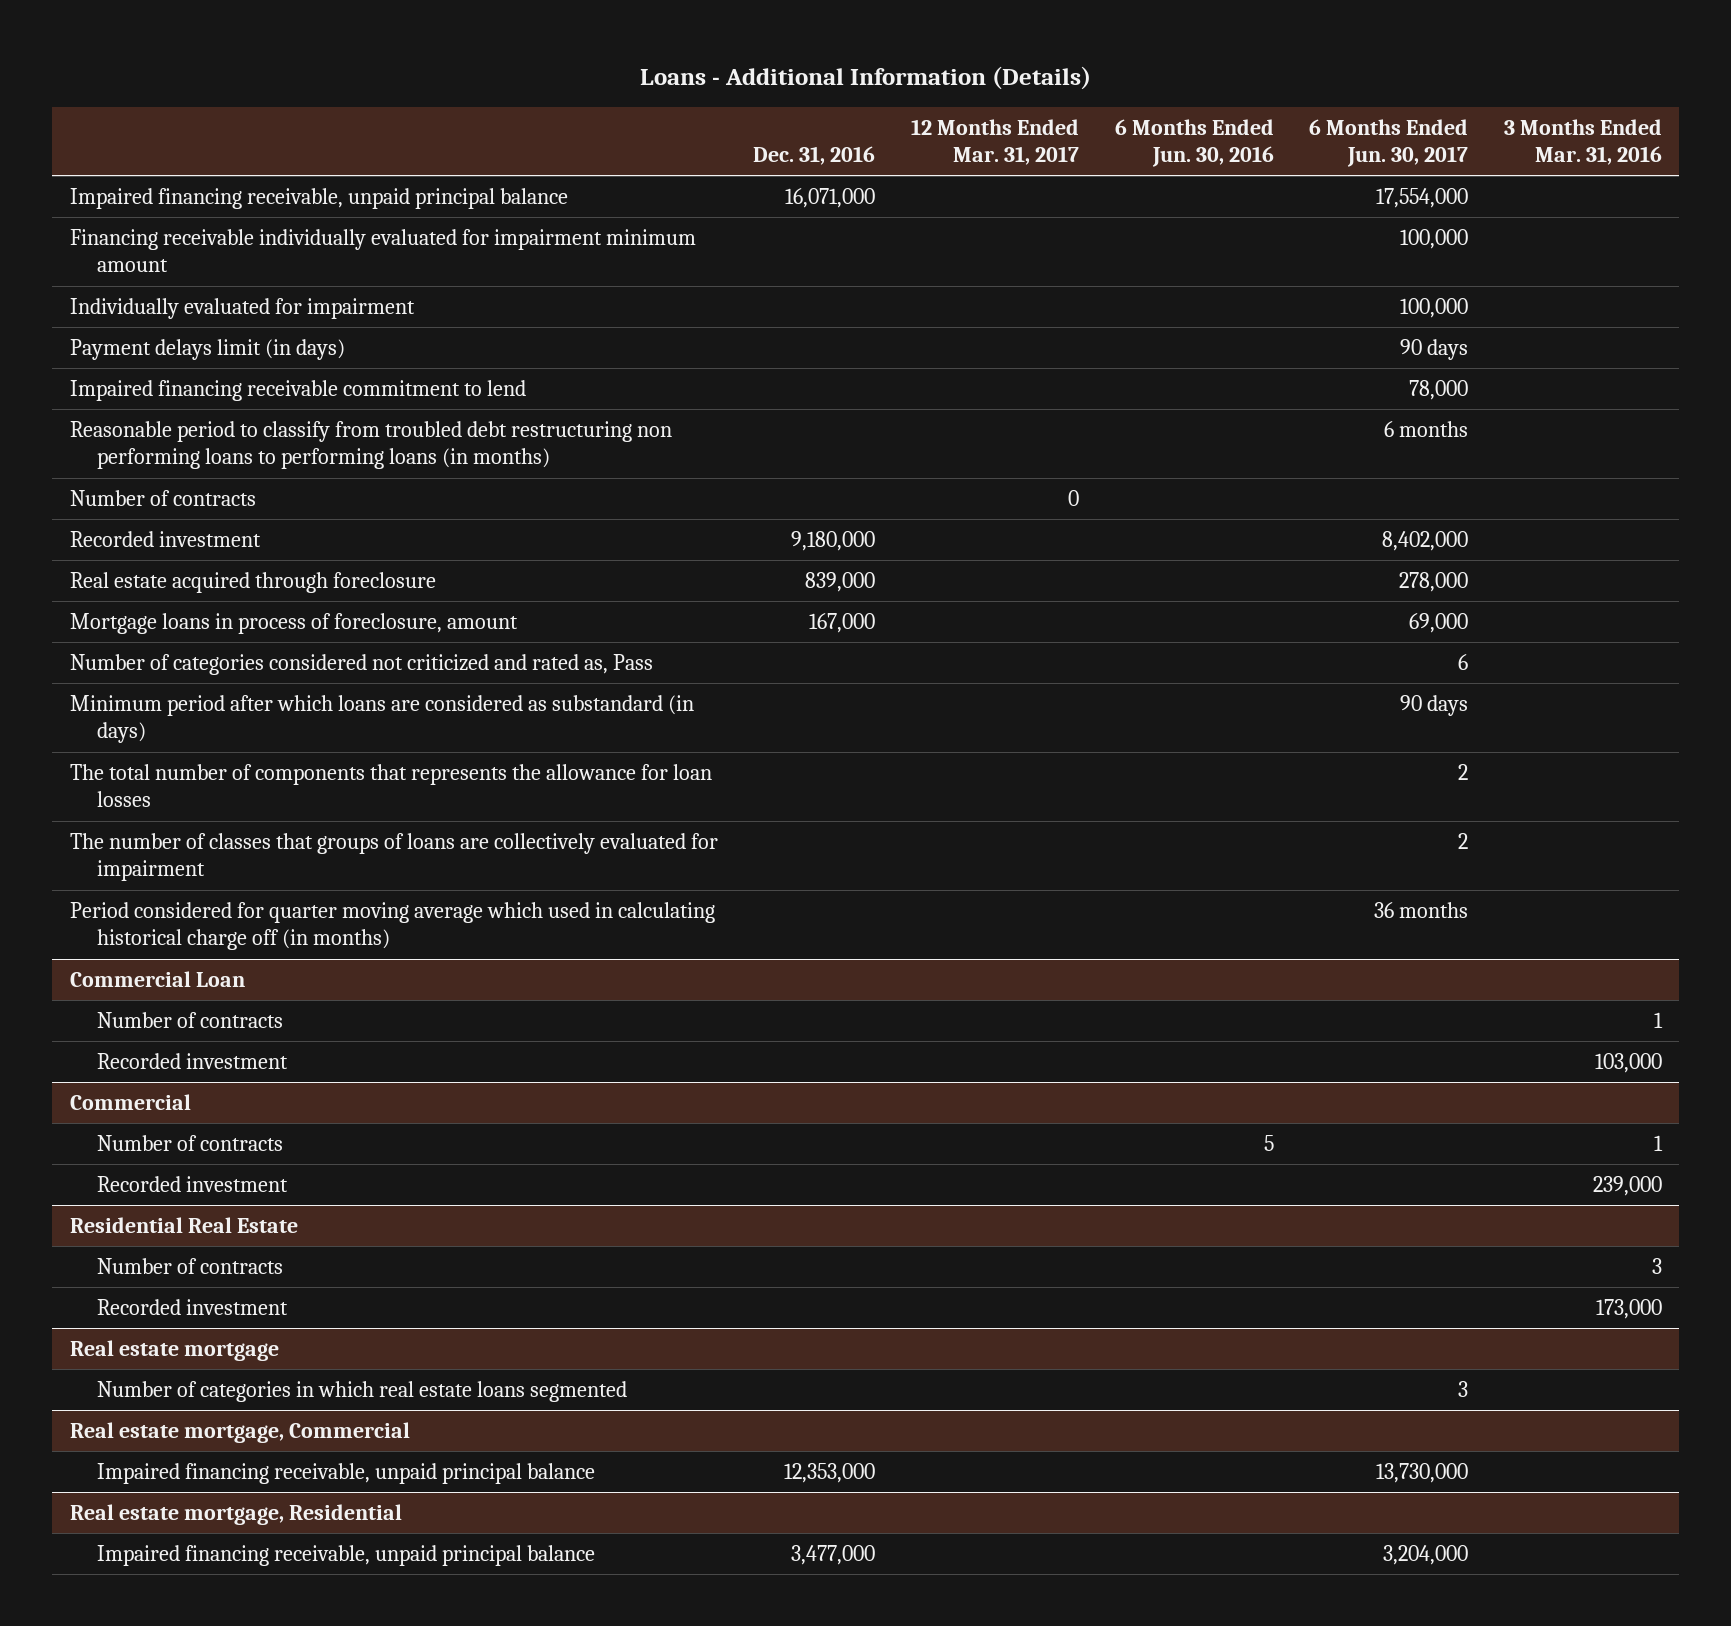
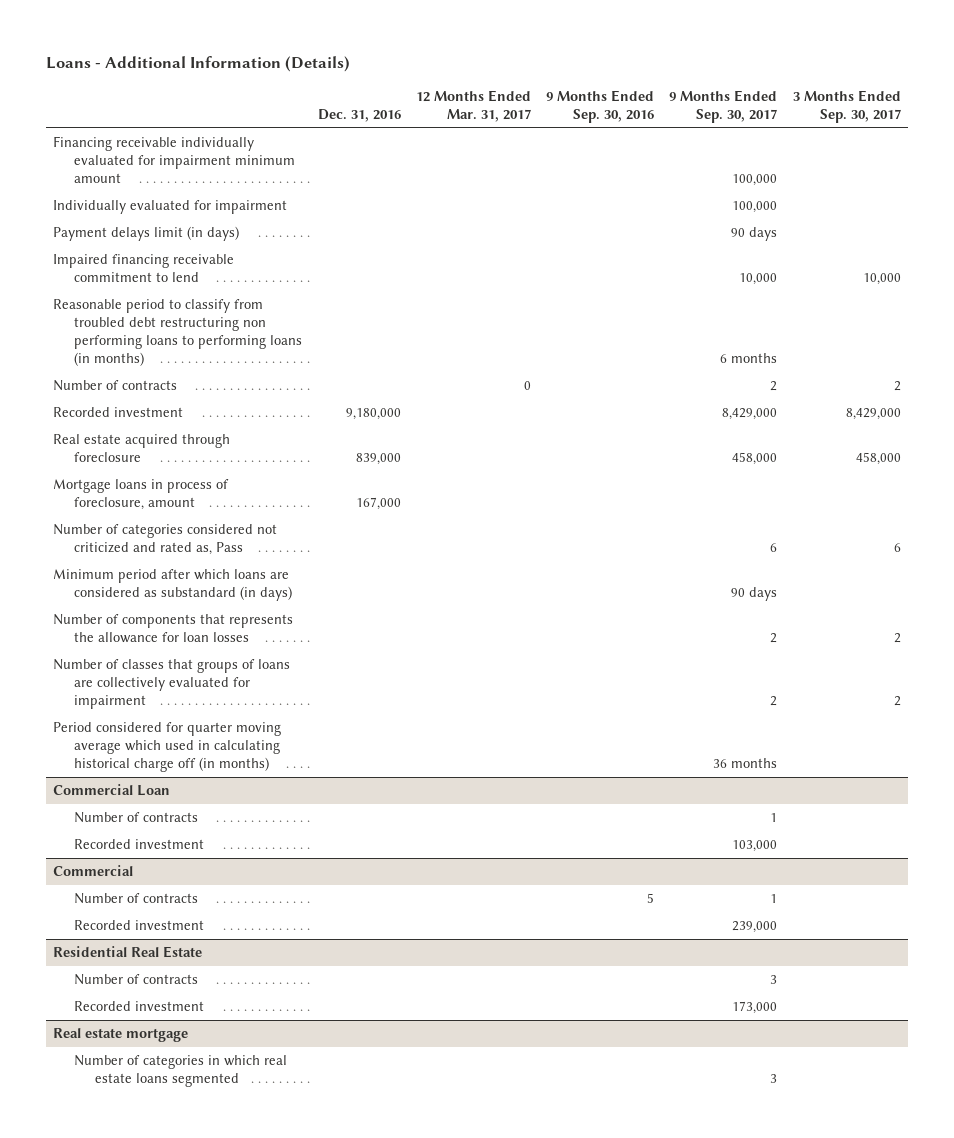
- | Dec. 31, 2016 | 12 Months Ended Mar. 31, 2017 | 6 Months Ended Jun. 30, 2016 | 6 Months Ended Jun. 30, 2017 | 3 Months Ended Mar. 31, 2016
+ | Dec. 31, 2016 | 12 Months Ended Mar. 31, 2017 | 9 Months Ended Sep. 30, 2016 | 9 Months Ended Sep. 30, 2017 | 3 Months Ended Sep. 30, 2017
- Impaired financing receivable, unpaid principal balance | 16,071,000 | | | 17,554,000 |
- The total number of components that represents the allowance for loan losses | | | | 2 |
- The number of classes that groups of loans are collectively evaluated for impairment | | | | 2 |
+ Number of components that represents the allowance for loan losses | | | | 2 | 2
+ Number of classes that groups of loans are collectively evaluated for impairment | | | | 2 | 2
- Real estate mortgage, Commercial
- Impaired financing receivable, unpaid principal balance | 12,353,000 | | | 13,730,000 |
- Real estate mortgage, Residential
- Impaired financing receivable, unpaid principal balance | 3,477,000 | | | 3,204,000 |

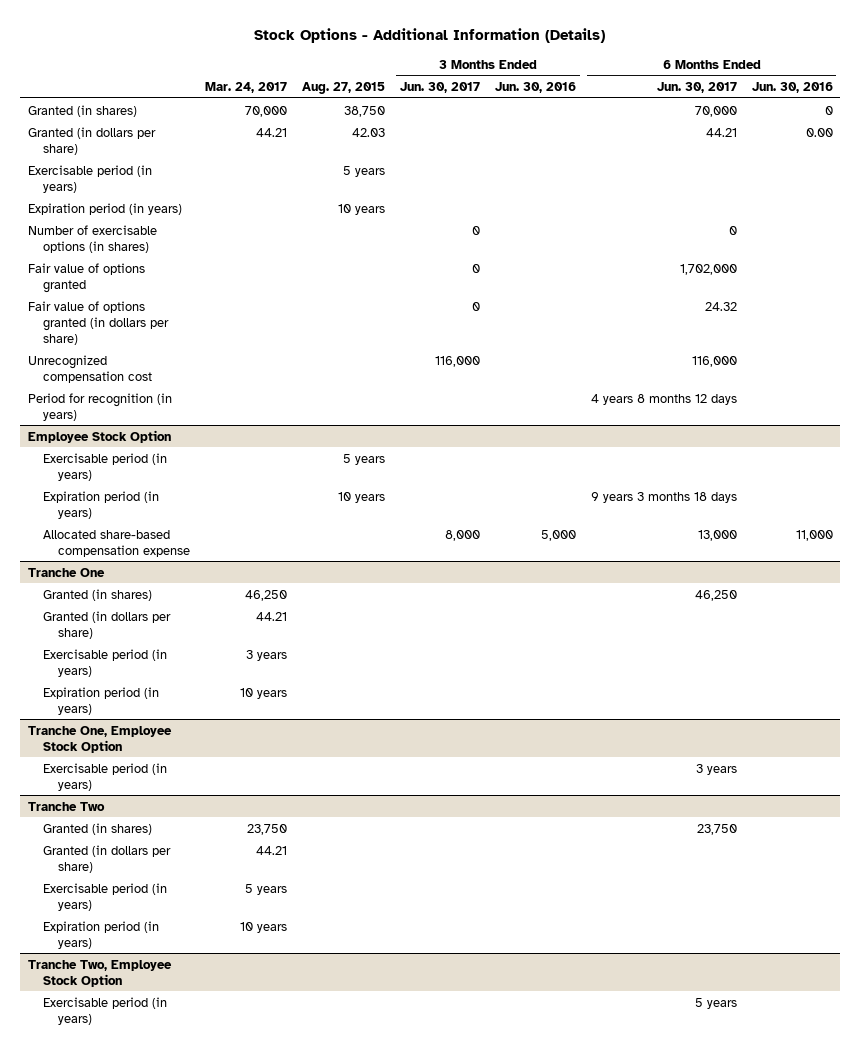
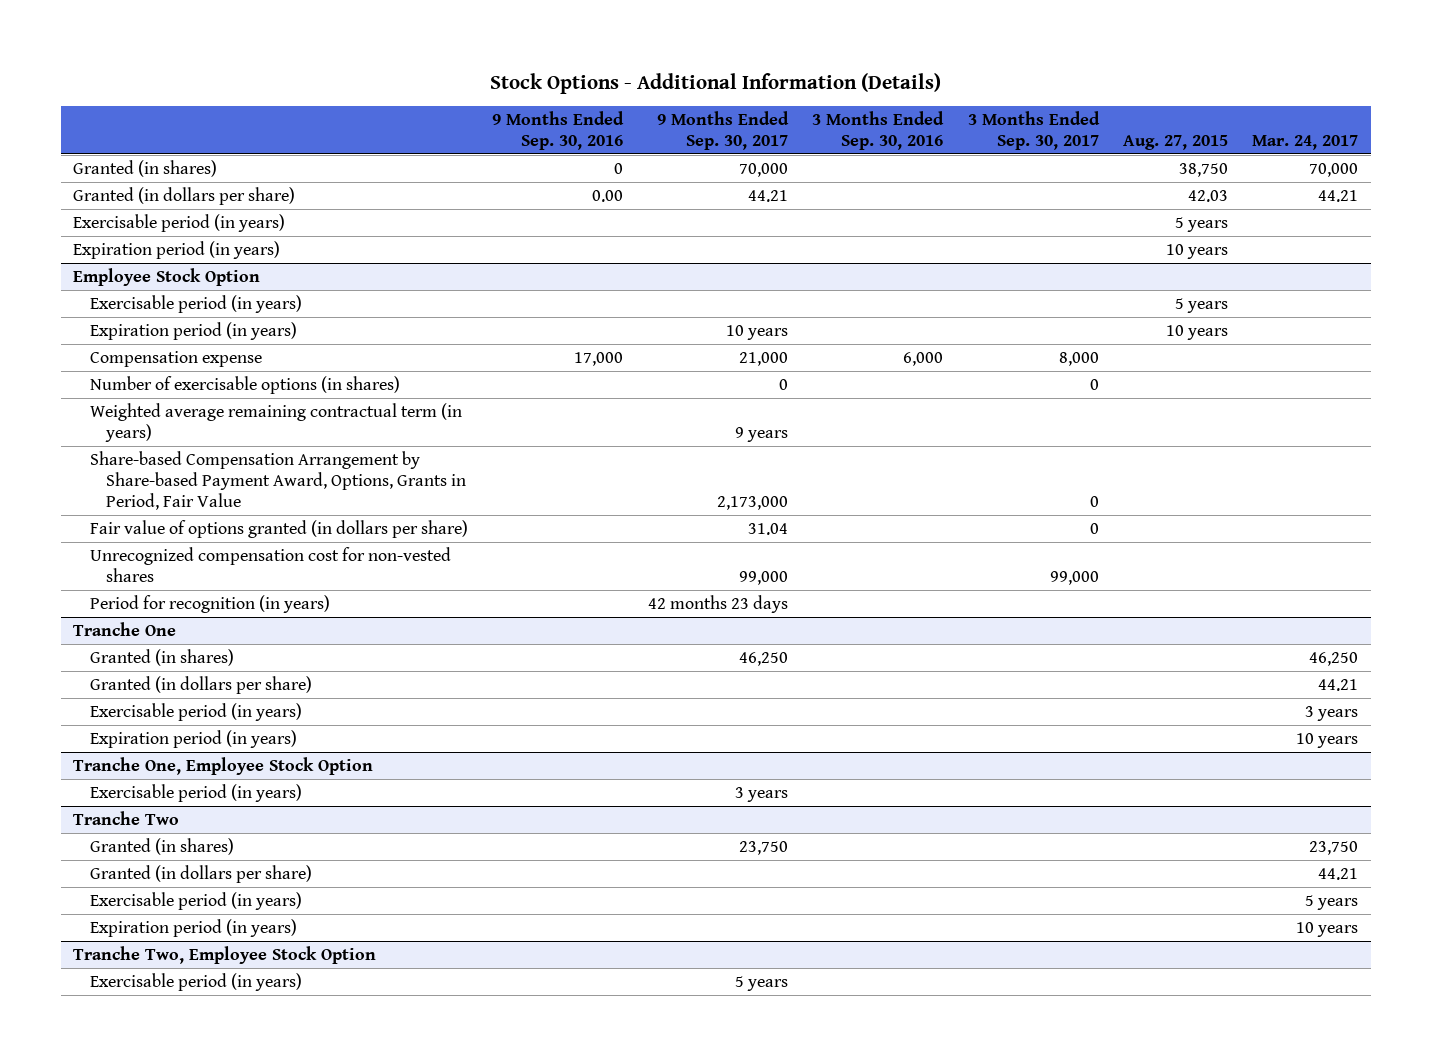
- | Mar. 24, 2017 | Aug. 27, 2015 | 3 Months Ended Jun. 30, 2017 | 3 Months Ended Jun. 30, 2016 | 6 Months Ended Jun. 30, 2017 | 6 Months Ended Jun. 30, 2016
+ | 9 Months Ended Sep. 30, 2016 | 9 Months Ended Sep. 30, 2017 | 3 Months Ended Sep. 30, 2016 | 3 Months Ended Sep. 30, 2017 | Aug. 27, 2015 | Mar. 24, 2017
- Number of exercisable options (in shares) | | | 0 | | 0 |
- Fair value of options granted | | | 0 | | 1,702,000 |
- Fair value of options granted (in dollars per share) | | | 0 | | 24.32 |
- Unrecognized compensation cost | | | 116,000 | | 116,000 |
- Period for recognition (in years) | | | | | 4 years 8 months 12 days |
@ Employee Stock Option
- Allocated share-based compensation expense | | | 8,000 | 5,000 | 13,000 | 11,000
+ Compensation expense | 17,000 | 21,000 | 6,000 | 8,000 | |
+ Number of exercisable options (in shares) | | 0 | | 0 | |
+ Weighted average remaining contractual term (in years) | | 9 years | | | |
+ Share-based Compensation Arrangement by Share-based Payment Award, Options, Grants in Period, Fair Value | | 2,173,000 | | 0 | |
+ Fair value of options granted (in dollars per share) | | 31.04 | | 0 | |
+ Unrecognized compensation cost for non-vested shares | | 99,000 | | 99,000 | |
+ Period for recognition (in years) | | 42 months 23 days | | | |

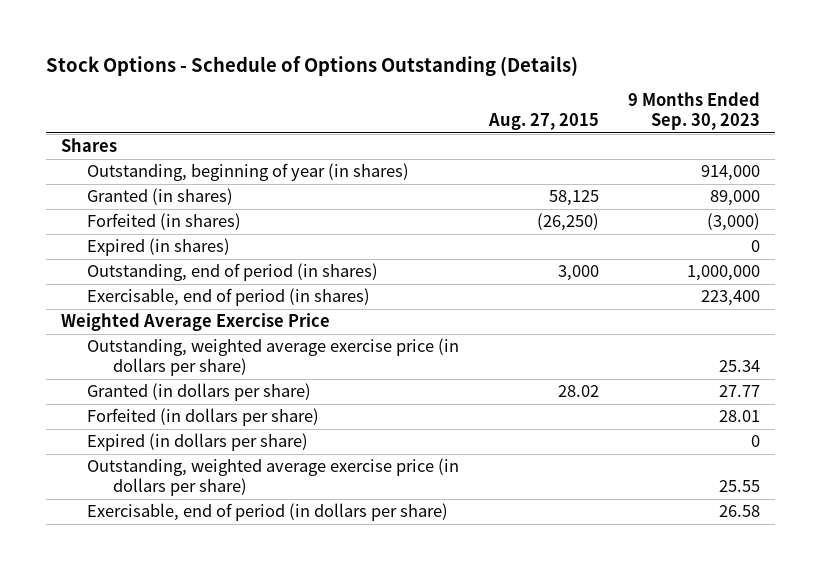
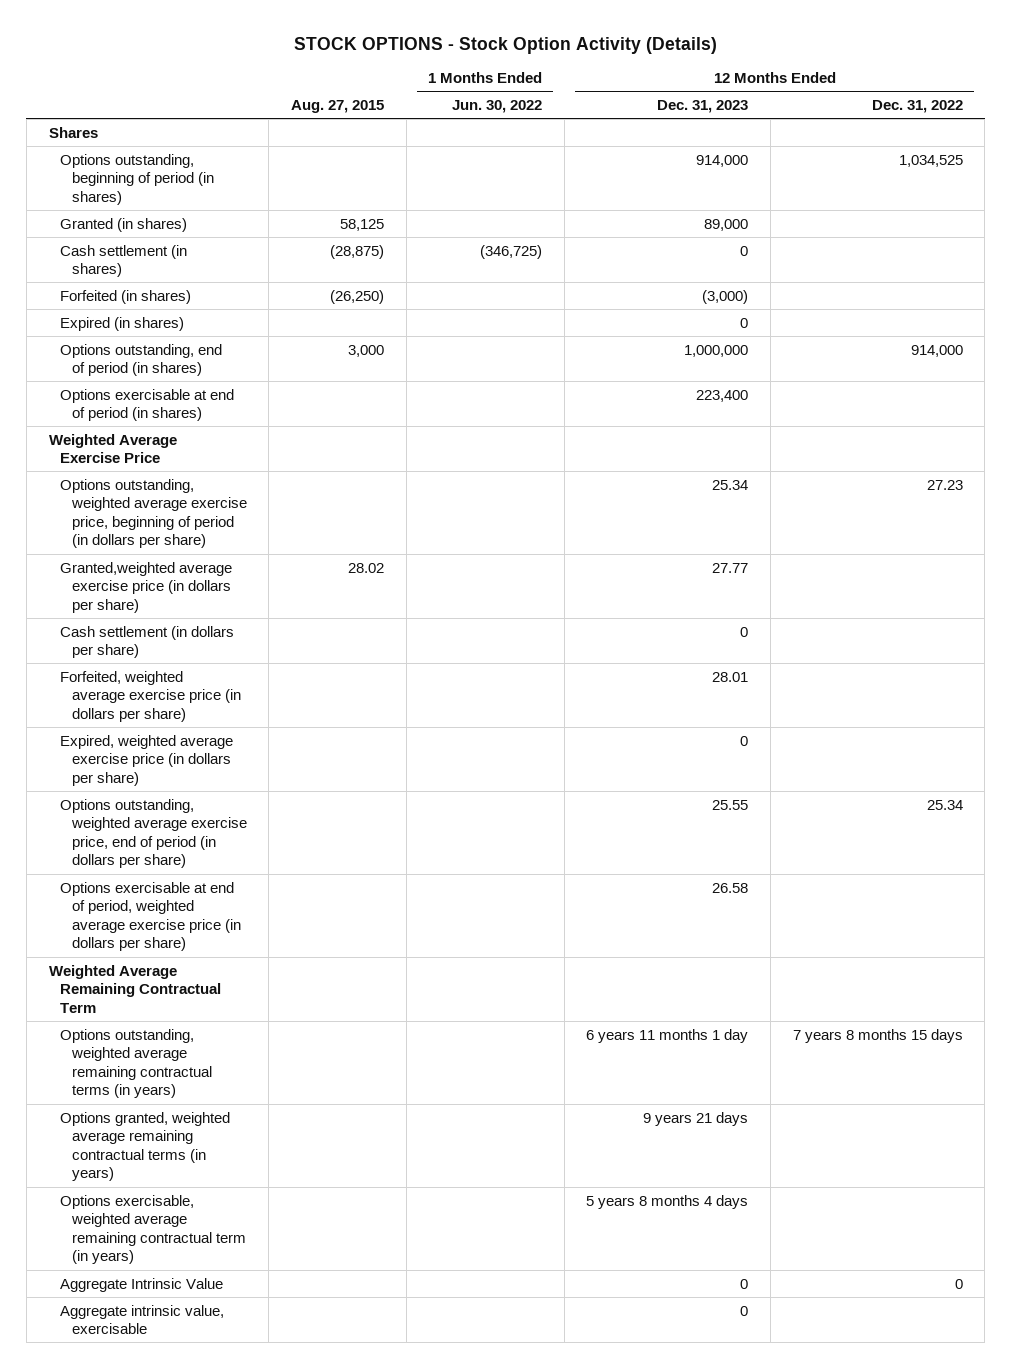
- Stock Options - Schedule of Options Outstanding (Details)
+ STOCK OPTIONS - Stock Option Activity (Details)
- | Aug. 27, 2015 | 9 Months Ended Sep. 30, 2023
+ | Aug. 27, 2015 | 1 Months Ended Jun. 30, 2022 | 12 Months Ended Dec. 31, 2023 | 12 Months Ended Dec. 31, 2022
- Outstanding, beginning of year (in shares) | | 914,000
+ Options outstanding, beginning of period (in shares) | | | 914,000 | 1,034,525
+ Cash settlement (in shares) | (28,875) | (346,725) | 0 |
- Outstanding, end of period (in shares) | 3,000 | 1,000,000
- Exercisable, end of period (in shares) | | 223,400
+ Options outstanding, end of period (in shares) | 3,000 | | 1,000,000 | 914,000
+ Options exercisable at end of period (in shares) | | | 223,400 |
- Outstanding, weighted average exercise price (in dollars per share) | | 25.34
- Granted (in dollars per share) | 28.02 | 27.77
- Forfeited (in dollars per share) | | 28.01
- Expired (in dollars per share) | | 0
- Outstanding, weighted average exercise price (in dollars per share) | | 25.55
- Exercisable, end of period (in dollars per share) | | 26.58
+ Options outstanding, weighted average exercise price, beginning of period (in dollars per share) | | | 25.34 | 27.23
+ Granted,weighted average exercise price (in dollars per share) | 28.02 | | 27.77 |
+ Cash settlement (in dollars per share) | | | 0 |
+ Forfeited, weighted average exercise price (in dollars per share) | | | 28.01 |
+ Expired, weighted average exercise price (in dollars per share) | | | 0 |
+ Options outstanding, weighted average exercise price, end of period (in dollars per share) | | | 25.55 | 25.34
+ Options exercisable at end of period, weighted average exercise price (in dollars per share) | | | 26.58 |
+ Weighted Average Remaining Contractual Term
+ Options outstanding, weighted average remaining contractual terms (in years) | | | 6 years 11 months 1 day | 7 years 8 months 15 days
+ Options granted, weighted average remaining contractual terms (in years) | | | 9 years 21 days |
+ Options exercisable, weighted average remaining contractual term (in years) | | | 5 years 8 months 4 days |
+ Aggregate Intrinsic Value | | | 0 | 0
+ Aggregate intrinsic value, exercisable | | | 0 |

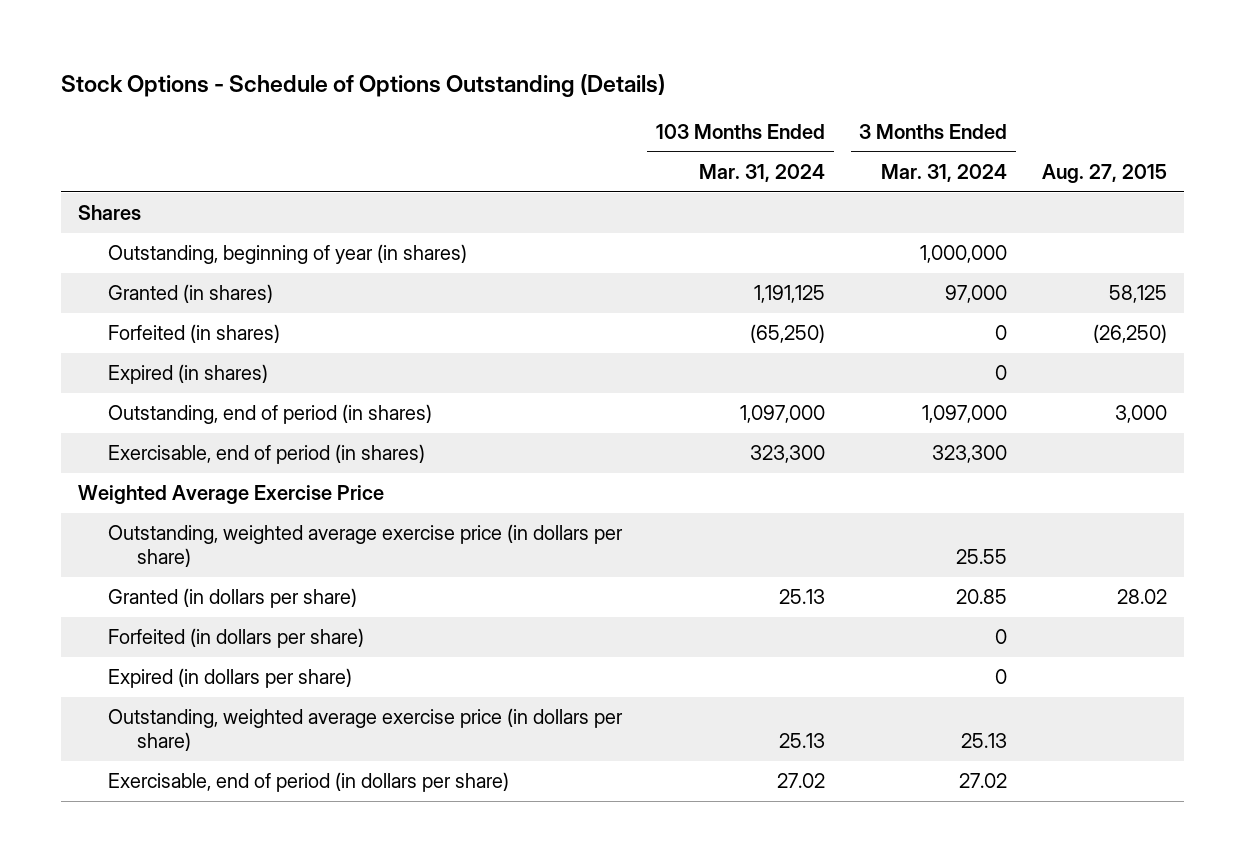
- STOCK OPTIONS - Stock Option Activity (Details)
+ Stock Options - Schedule of Options Outstanding (Details)
- | Aug. 27, 2015 | 1 Months Ended Jun. 30, 2022 | 12 Months Ended Dec. 31, 2023 | 12 Months Ended Dec. 31, 2022
+ | 103 Months Ended Mar. 31, 2024 | 3 Months Ended Mar. 31, 2024 | Aug. 27, 2015
- Options outstanding, beginning of period (in shares) | | | 914,000 | 1,034,525
+ Outstanding, beginning of year (in shares) | | 1,000,000 |
- Cash settlement (in shares) | (28,875) | (346,725) | 0 |
- Options outstanding, end of period (in shares) | 3,000 | | 1,000,000 | 914,000
- Options exercisable at end of period (in shares) | | | 223,400 |
+ Outstanding, end of period (in shares) | 1,097,000 | 1,097,000 | 3,000
+ Exercisable, end of period (in shares) | 323,300 | 323,300 |
- Options outstanding, weighted average exercise price, beginning of period (in dollars per share) | | | 25.34 | 27.23
- Granted,weighted average exercise price (in dollars per share) | 28.02 | | 27.77 |
- Cash settlement (in dollars per share) | | | 0 |
- Forfeited, weighted average exercise price (in dollars per share) | | | 28.01 |
- Expired, weighted average exercise price (in dollars per share) | | | 0 |
- Options outstanding, weighted average exercise price, end of period (in dollars per share) | | | 25.55 | 25.34
- Options exercisable at end of period, weighted average exercise price (in dollars per share) | | | 26.58 |
- Weighted Average Remaining Contractual Term
- Options outstanding, weighted average remaining contractual terms (in years) | | | 6 years 11 months 1 day | 7 years 8 months 15 days
- Options granted, weighted average remaining contractual terms (in years) | | | 9 years 21 days |
- Options exercisable, weighted average remaining contractual term (in years) | | | 5 years 8 months 4 days |
- Aggregate Intrinsic Value | | | 0 | 0
- Aggregate intrinsic value, exercisable | | | 0 |
+ Outstanding, weighted average exercise price (in dollars per share) | | 25.55 |
+ Granted (in dollars per share) | 25.13 | 20.85 | 28.02
+ Forfeited (in dollars per share) | | 0 |
+ Expired (in dollars per share) | | 0 |
+ Outstanding, weighted average exercise price (in dollars per share) | 25.13 | 25.13 |
+ Exercisable, end of period (in dollars per share) | 27.02 | 27.02 |

